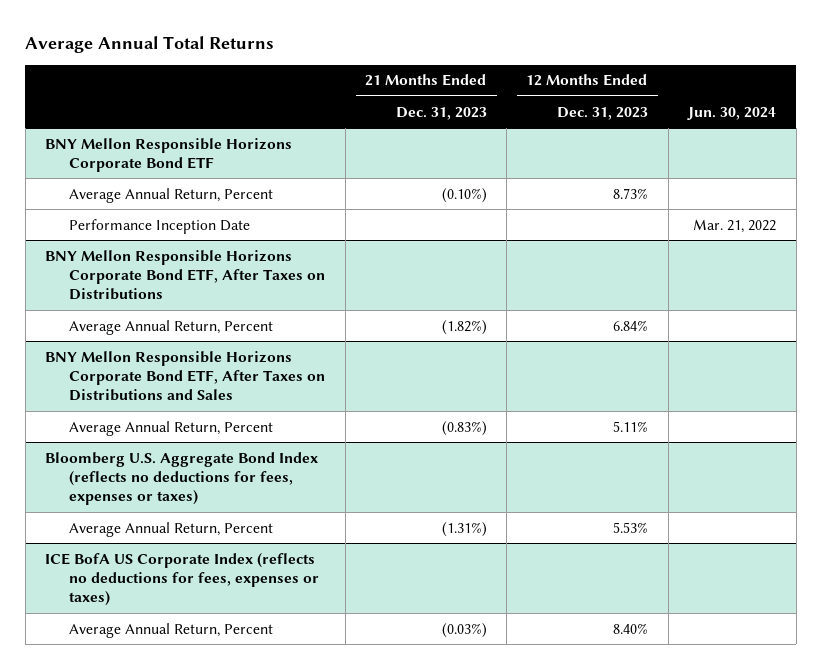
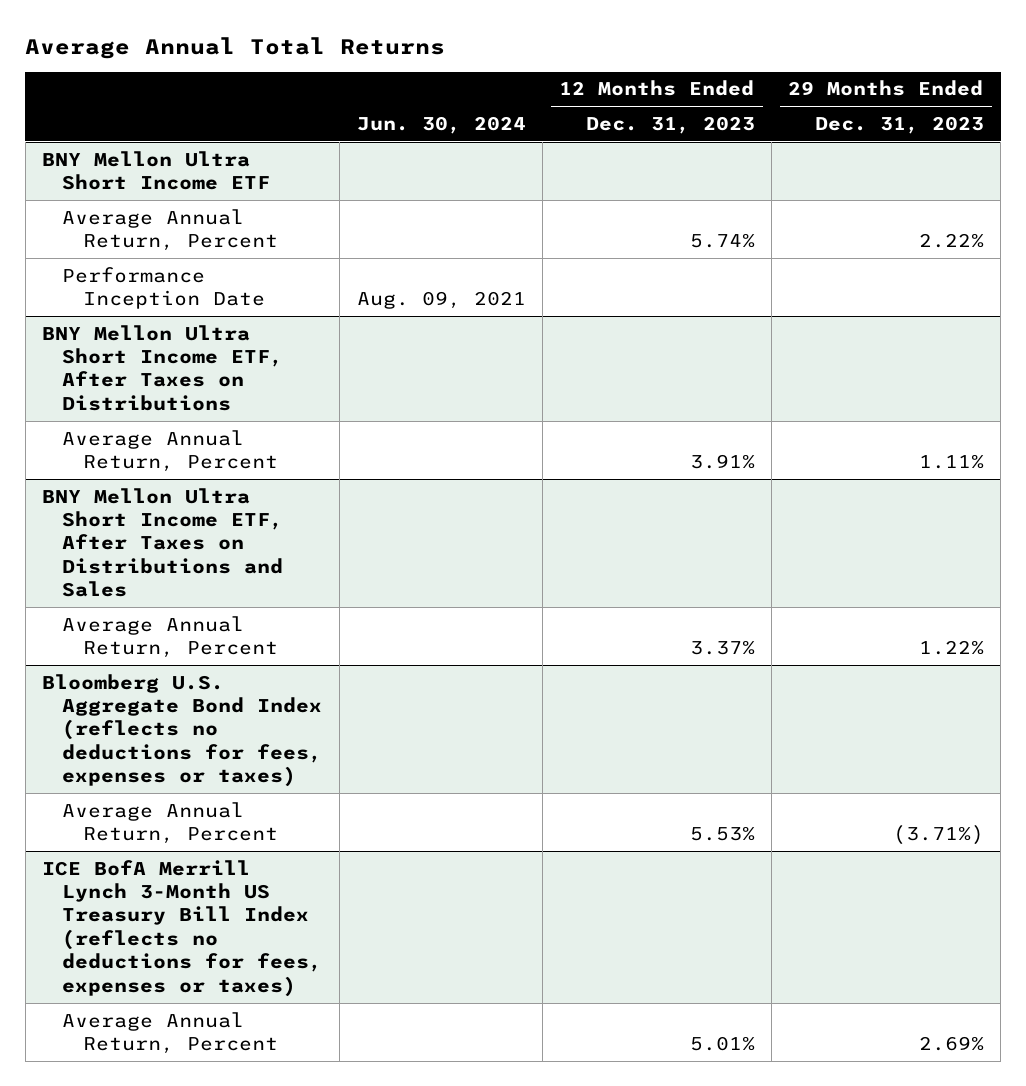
- | 21 Months Ended Dec. 31, 2023 | 12 Months Ended Dec. 31, 2023 | Jun. 30, 2024
+ | Jun. 30, 2024 | 12 Months Ended Dec. 31, 2023 | 29 Months Ended Dec. 31, 2023
- BNY Mellon Responsible Horizons Corporate Bond ETF
- Average Annual Return, Percent | (0.10%) | 8.73% |
- Performance Inception Date | | | Mar. 21, 2022
- BNY Mellon Responsible Horizons Corporate Bond ETF, After Taxes on Distributions
- Average Annual Return, Percent | (1.82%) | 6.84% |
- BNY Mellon Responsible Horizons Corporate Bond ETF, After Taxes on Distributions and Sales
- Average Annual Return, Percent | (0.83%) | 5.11% |
+ BNY Mellon Ultra Short Income ETF
+ Average Annual Return, Percent | | 5.74% | 2.22%
+ Performance Inception Date | Aug. 09, 2021 | |
+ BNY Mellon Ultra Short Income ETF, After Taxes on Distributions
+ Average Annual Return, Percent | | 3.91% | 1.11%
+ BNY Mellon Ultra Short Income ETF, After Taxes on Distributions and Sales
+ Average Annual Return, Percent | | 3.37% | 1.22%
- ICE BofA US Corporate Index (reflects no deductions for fees, expenses or taxes)
- Average Annual Return, Percent | (0.03%) | 8.40% |
+ ICE BofA Merrill Lynch 3-Month US Treasury Bill Index (reflects no deductions for fees, expenses or taxes)
+ Average Annual Return, Percent | | 5.01% | 2.69%

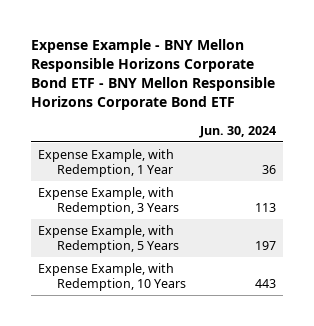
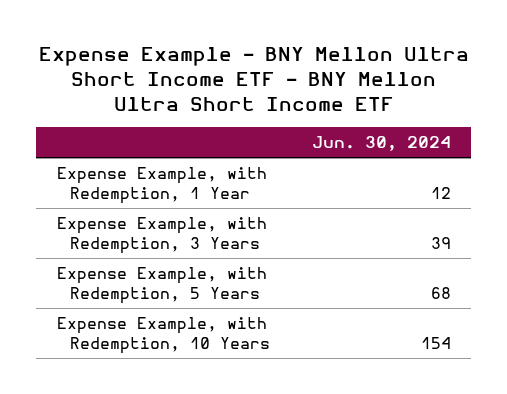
- Expense Example - BNY Mellon Responsible Horizons Corporate Bond ETF - BNY Mellon Responsible Horizons Corporate Bond ETF
+ Expense Example - BNY Mellon Ultra Short Income ETF - BNY Mellon Ultra Short Income ETF
- Expense Example, with Redemption, 1 Year | 36
- Expense Example, with Redemption, 3 Years | 113
- Expense Example, with Redemption, 5 Years | 197
- Expense Example, with Redemption, 10 Years | 443
+ Expense Example, with Redemption, 1 Year | 12
+ Expense Example, with Redemption, 3 Years | 39
+ Expense Example, with Redemption, 5 Years | 68
+ Expense Example, with Redemption, 10 Years | 154

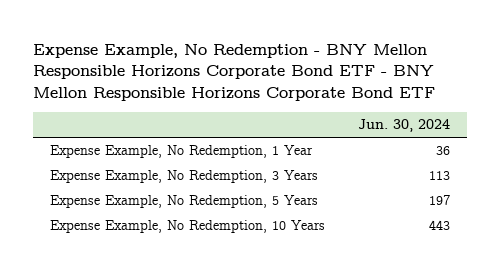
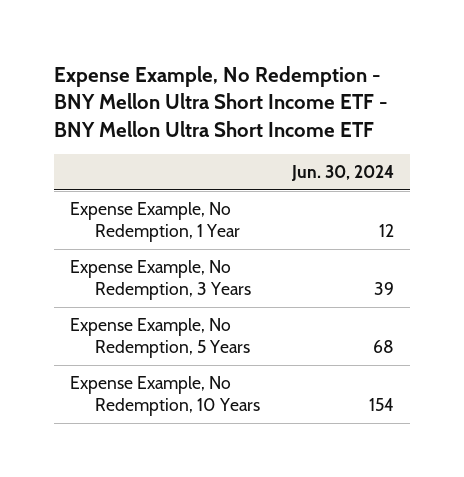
- Expense Example, No Redemption - BNY Mellon Responsible Horizons Corporate Bond ETF - BNY Mellon Responsible Horizons Corporate Bond ETF
+ Expense Example, No Redemption - BNY Mellon Ultra Short Income ETF - BNY Mellon Ultra Short Income ETF
- Expense Example, No Redemption, 1 Year | 36
- Expense Example, No Redemption, 3 Years | 113
- Expense Example, No Redemption, 5 Years | 197
- Expense Example, No Redemption, 10 Years | 443
+ Expense Example, No Redemption, 1 Year | 12
+ Expense Example, No Redemption, 3 Years | 39
+ Expense Example, No Redemption, 5 Years | 68
+ Expense Example, No Redemption, 10 Years | 154

